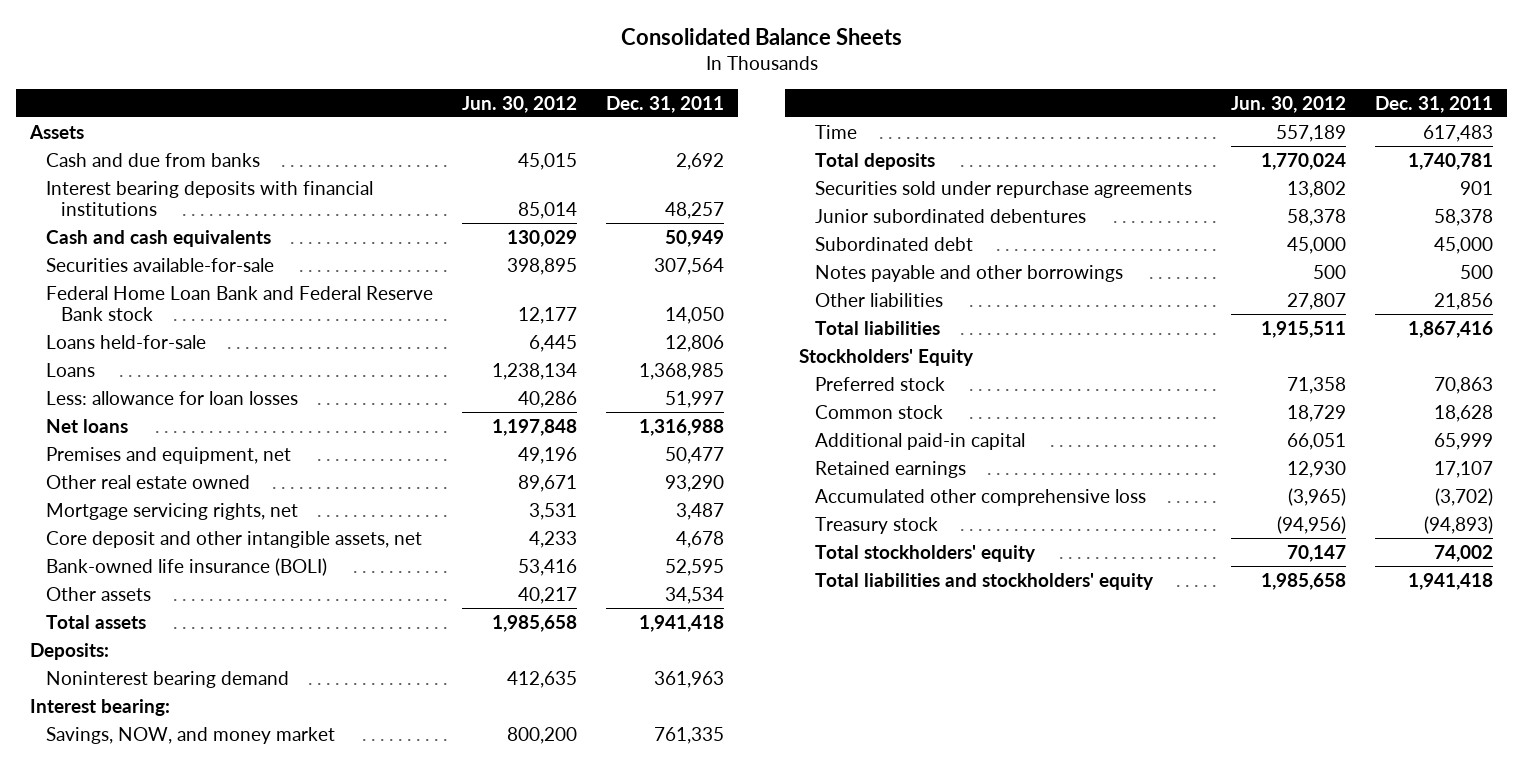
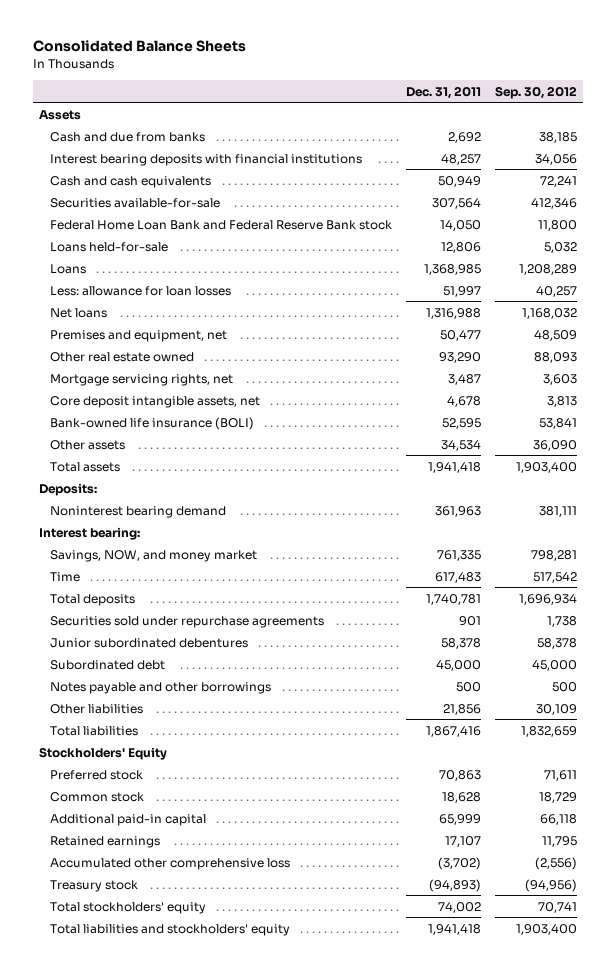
- | Jun. 30, 2012 | Dec. 31, 2011
+ | Dec. 31, 2011 | Sep. 30, 2012
- Core deposit and other intangible assets, net | 4,233 | 4,678
+ Core deposit intangible assets, net | 4,678 | 3,813

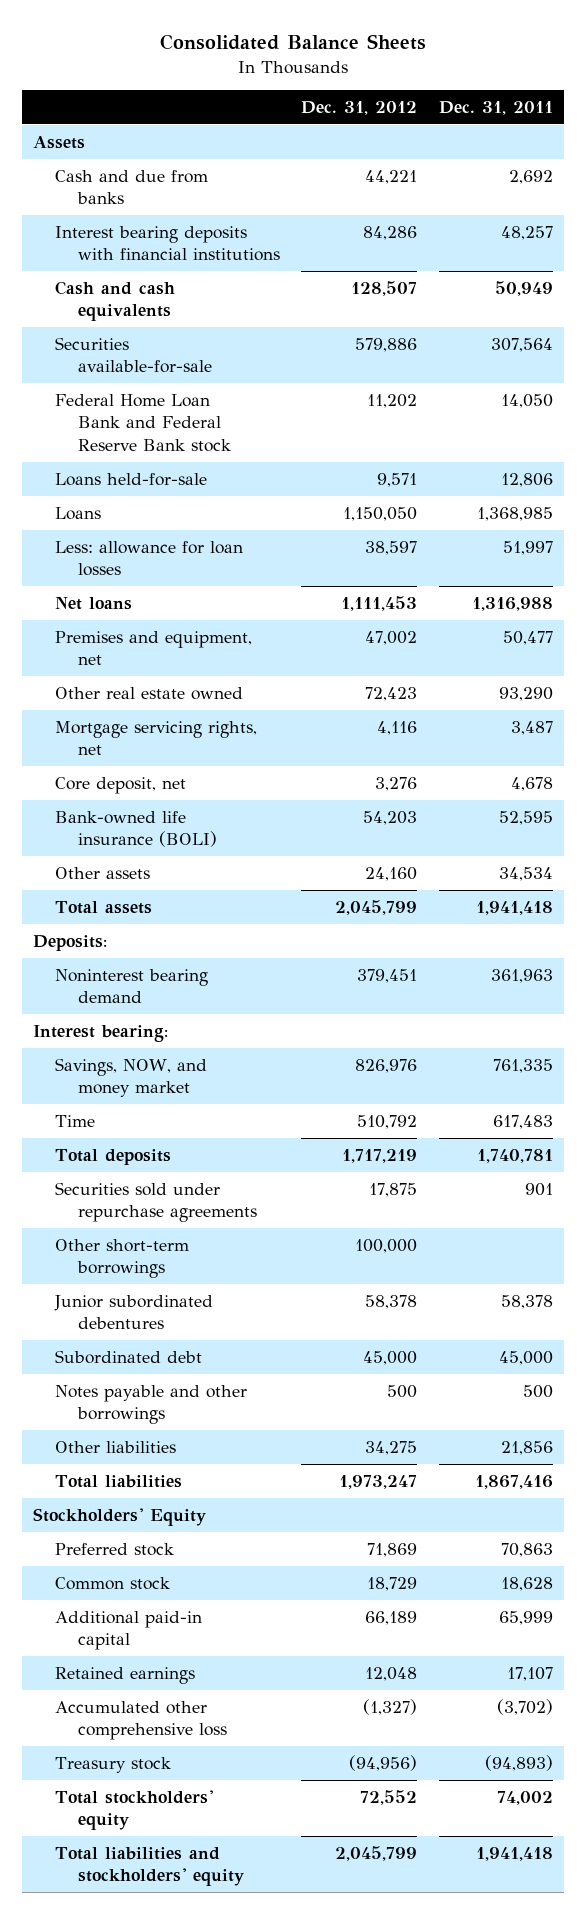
- | Dec. 31, 2011 | Sep. 30, 2012
+ | Dec. 31, 2012 | Dec. 31, 2011
- Core deposit intangible assets, net | 4,678 | 3,813
+ Core deposit, net | 3,276 | 4,678
+ Other short-term borrowings | 100,000 |

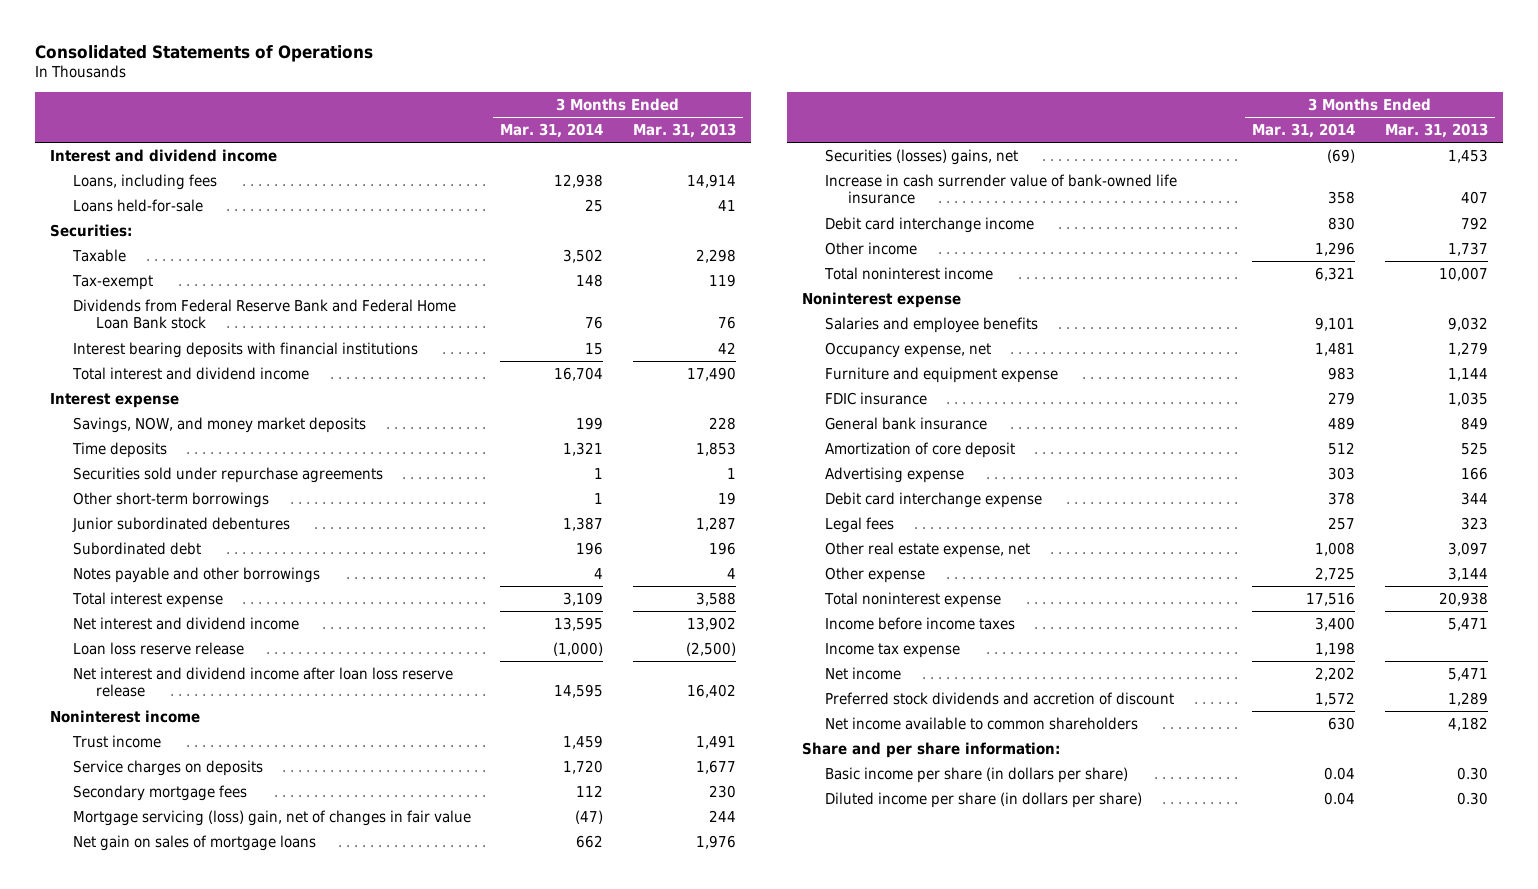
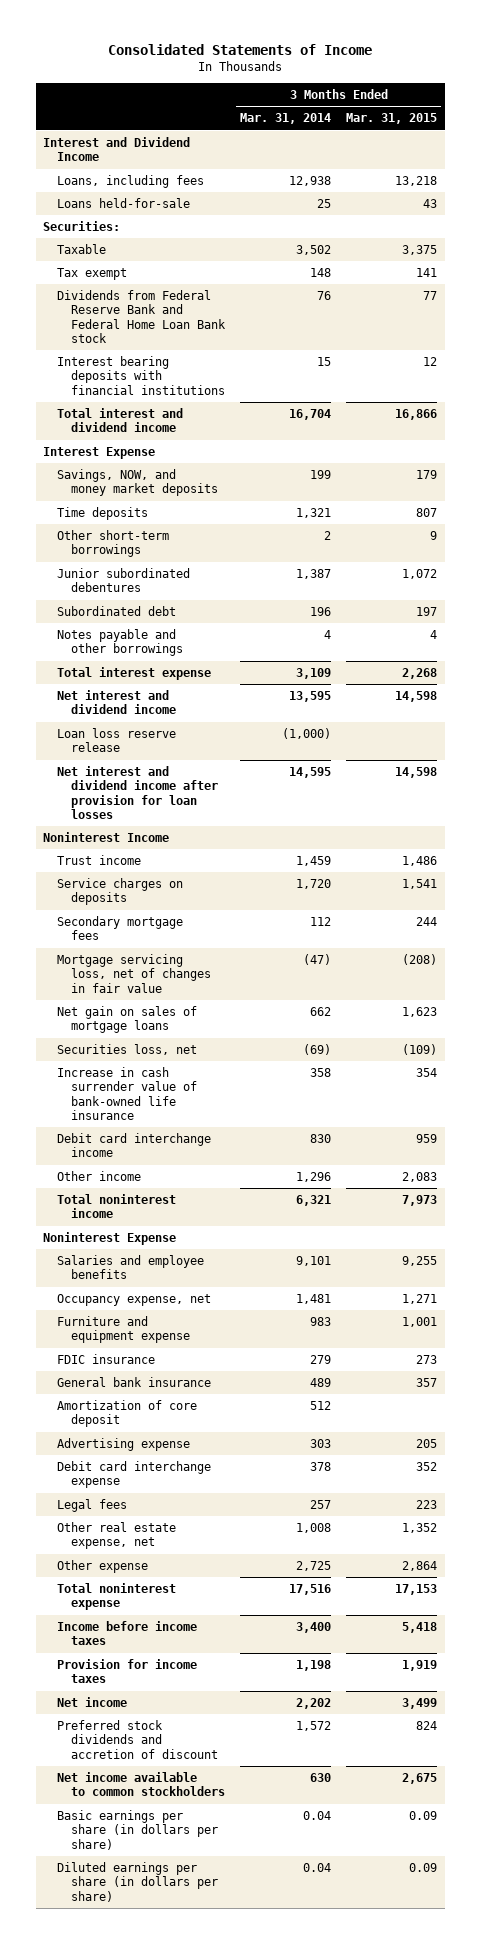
- Consolidated Statements of Operations
+ Consolidated Statements of Income
- | 3 Months Ended Mar. 31, 2014 | 3 Months Ended Mar. 31, 2013
+ | 3 Months Ended Mar. 31, 2014 | 3 Months Ended Mar. 31, 2015
- Interest and dividend income
+ Interest and Dividend Income
- Tax-exempt | 148 | 119
+ Tax exempt | 148 | 141
- Interest expense
+ Interest Expense
- Securities sold under repurchase agreements | 1 | 1
- Other short-term borrowings | 1 | 19
+ Other short-term borrowings | 2 | 9
- Net interest and dividend income after loan loss reserve release | 14,595 | 16,402
- Noninterest income
+ Net interest and dividend income after provision for loan losses | 14,595 | 14,598
+ Noninterest Income
- Mortgage servicing (loss) gain, net of changes in fair value | (47) | 244
+ Mortgage servicing loss, net of changes in fair value | (47) | (208)
- Securities (losses) gains, net | (69) | 1,453
+ Securities loss, net | (69) | (109)
- Noninterest expense
+ Noninterest Expense
- Income tax expense | 1,198 |
+ Provision for income taxes | 1,198 | 1,919
- Net income available to common shareholders | 630 | 4,182
- Share and per share information:
- Basic income per share (in dollars per share) | 0.04 | 0.30
- Diluted income per share (in dollars per share) | 0.04 | 0.30
+ Net income available to common stockholders | 630 | 2,675
+ Basic earnings per share (in dollars per share) | 0.04 | 0.09
+ Diluted earnings per share (in dollars per share) | 0.04 | 0.09

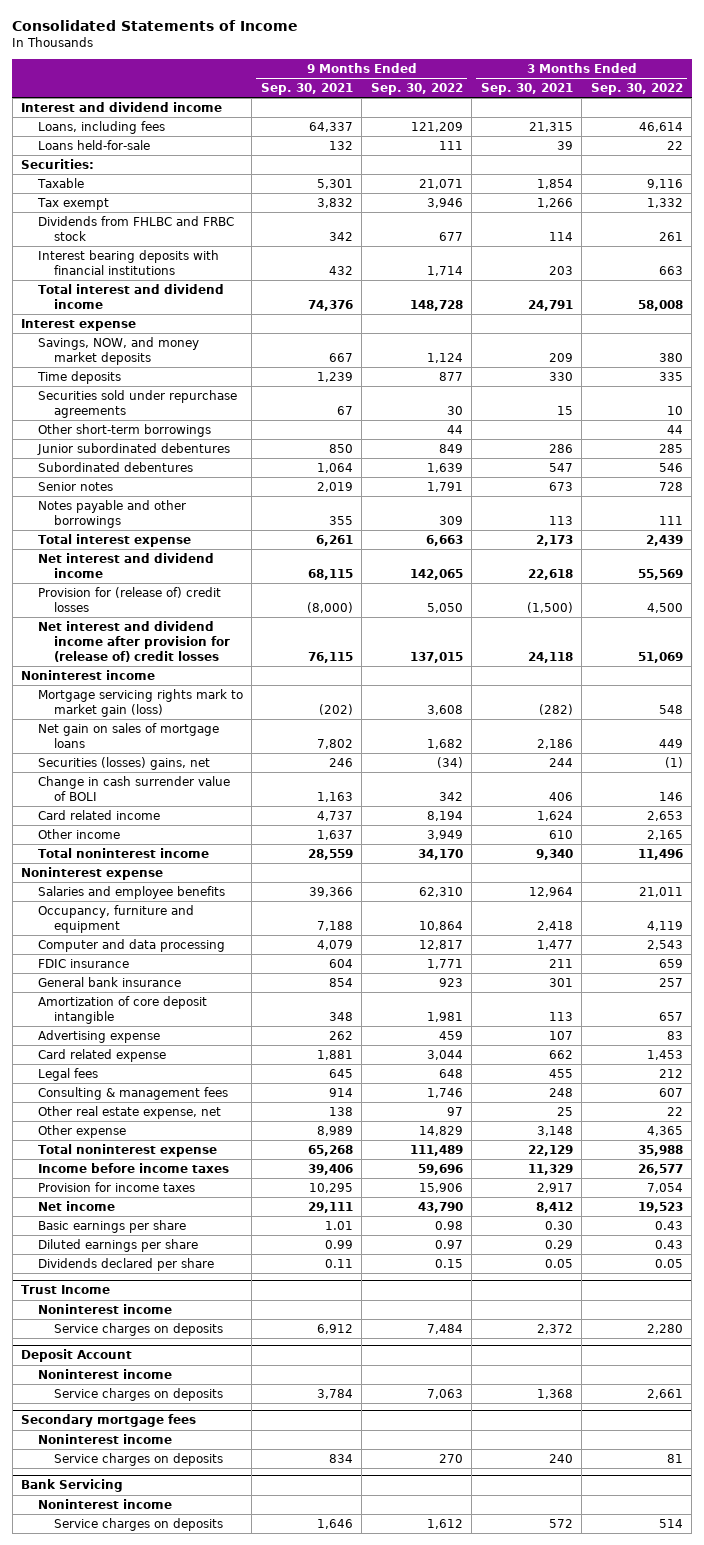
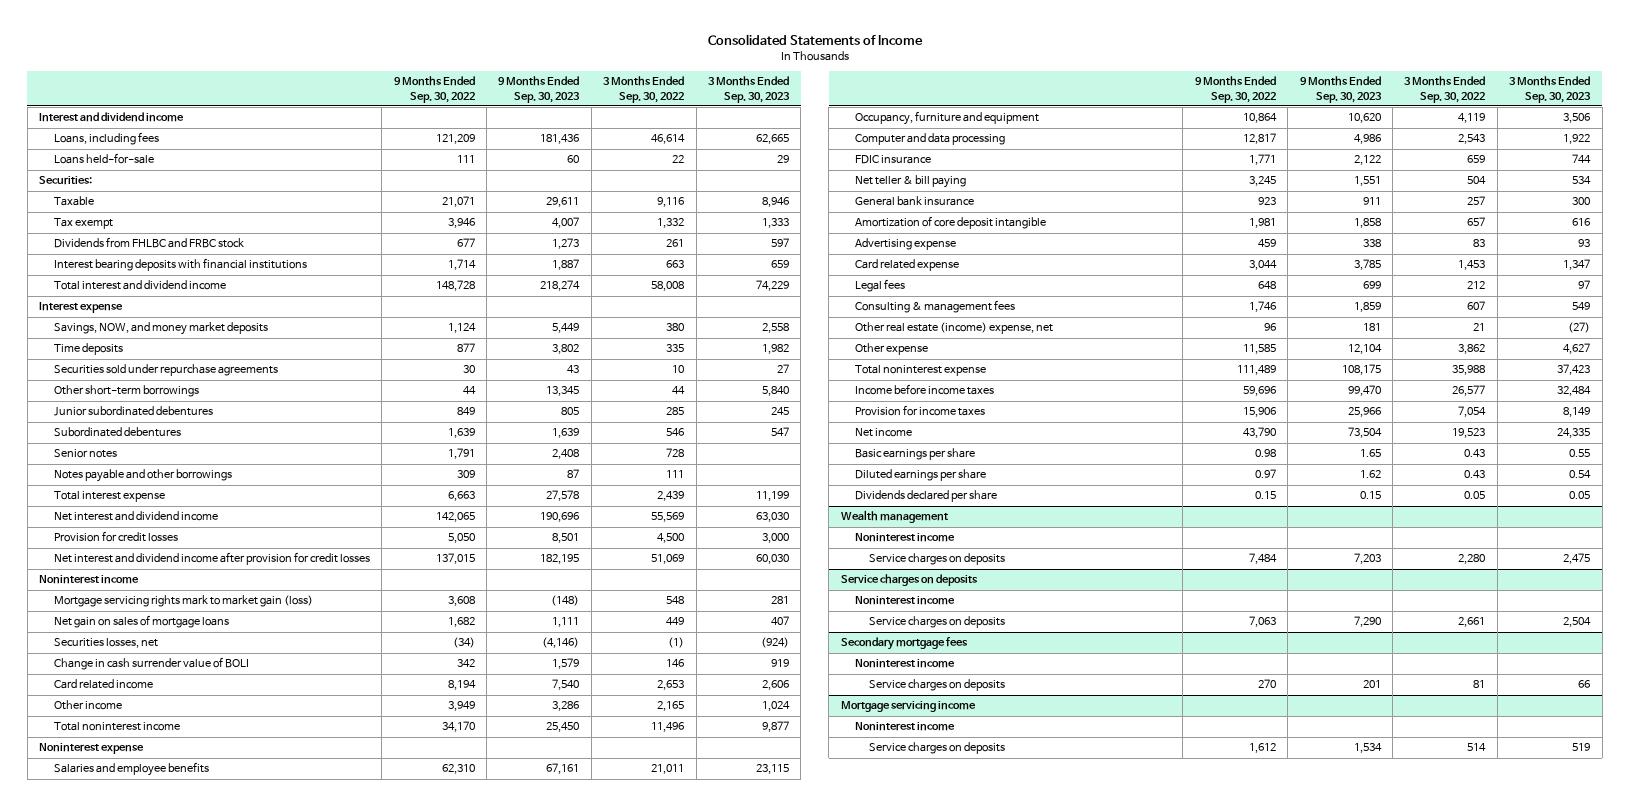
- | 9 Months Ended Sep. 30, 2021 | 9 Months Ended Sep. 30, 2022 | 3 Months Ended Sep. 30, 2021 | 3 Months Ended Sep. 30, 2022
+ | 9 Months Ended Sep. 30, 2022 | 9 Months Ended Sep. 30, 2023 | 3 Months Ended Sep. 30, 2022 | 3 Months Ended Sep. 30, 2023
- Provision for (release of) credit losses | (8,000) | 5,050 | (1,500) | 4,500
- Net interest and dividend income after provision for (release of) credit losses | 76,115 | 137,015 | 24,118 | 51,069
+ Provision for credit losses | 5,050 | 8,501 | 4,500 | 3,000
+ Net interest and dividend income after provision for credit losses | 137,015 | 182,195 | 51,069 | 60,030
- Securities (losses) gains, net | 246 | (34) | 244 | (1)
+ Securities losses, net | (34) | (4,146) | (1) | (924)
+ Net teller & bill paying | 3,245 | 1,551 | 504 | 534
- Other real estate expense, net | 138 | 97 | 25 | 22
- Other expense | 8,989 | 14,829 | 3,148 | 4,365
+ Other real estate (income) expense, net | 96 | 181 | 21 | (27)
+ Other expense | 11,585 | 12,104 | 3,862 | 4,627
- Trust Income
+ Wealth management
- Deposit Account
+ Service charges on deposits
- Bank Servicing
+ Mortgage servicing income

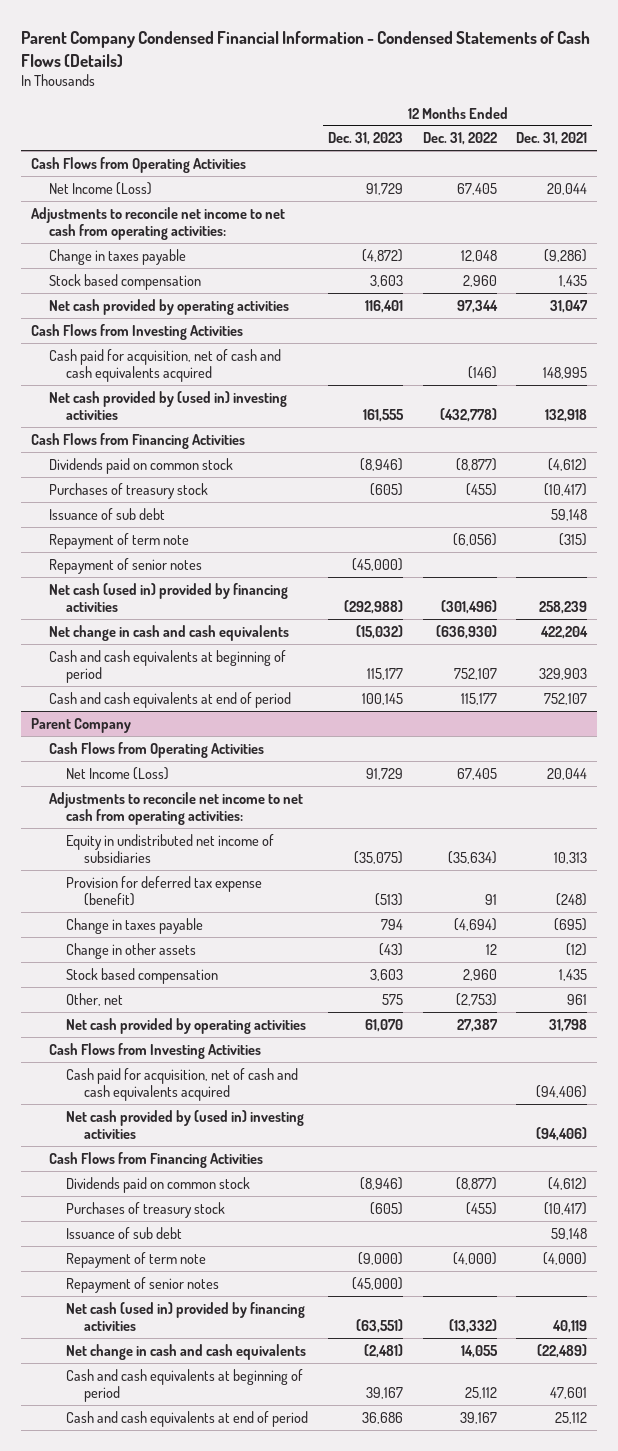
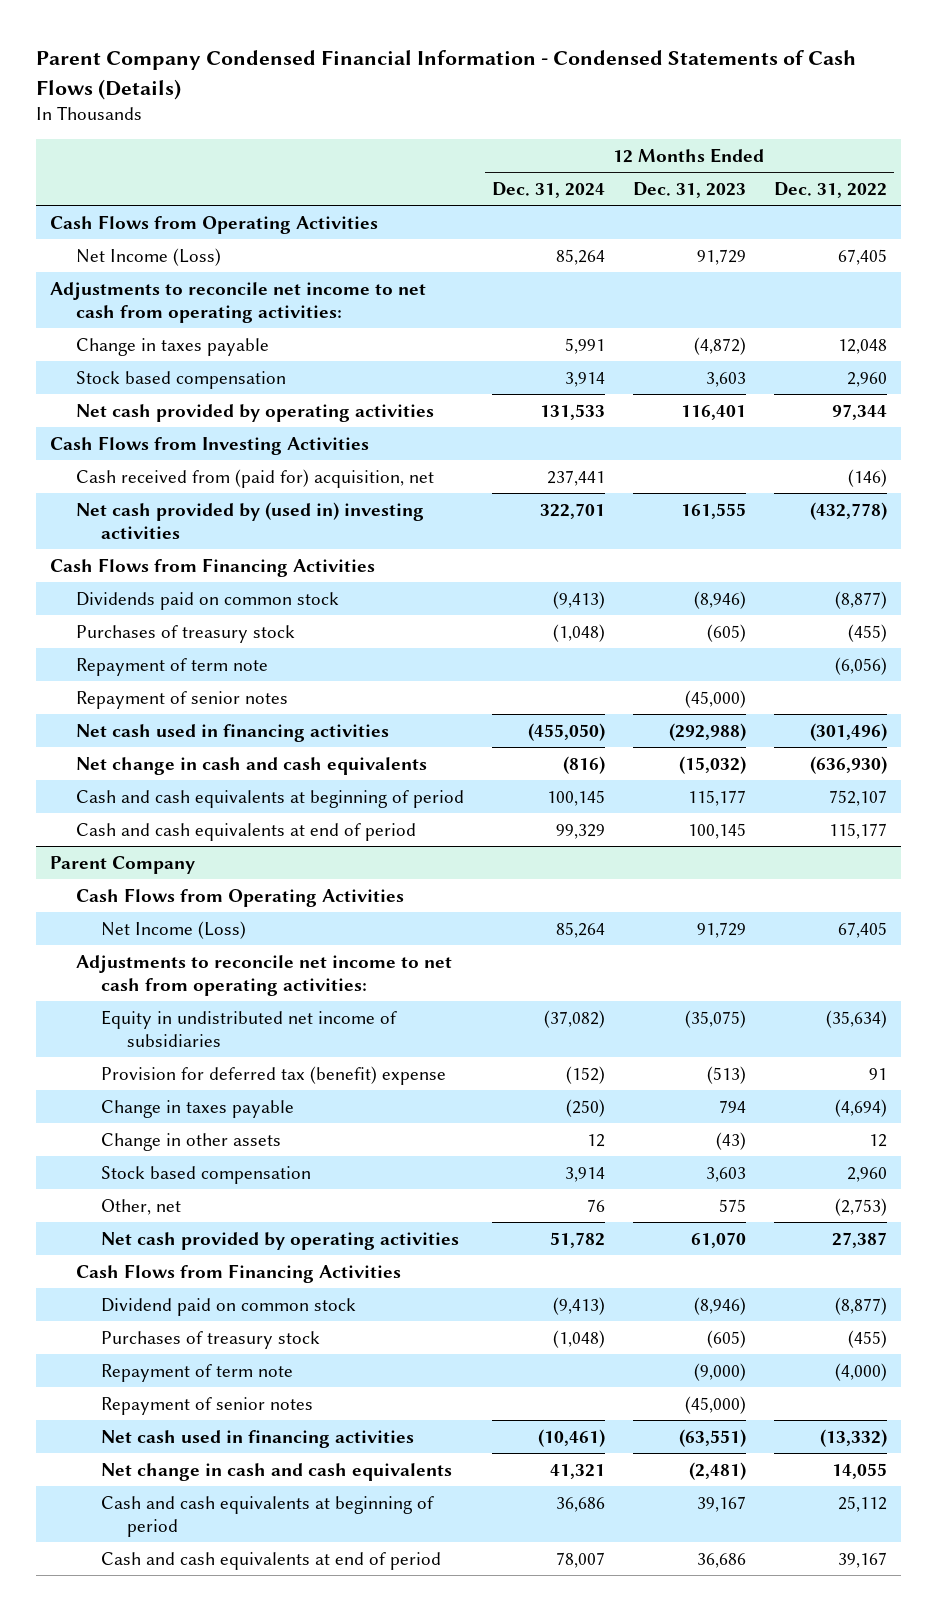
- | 12 Months Ended Dec. 31, 2023 | 12 Months Ended Dec. 31, 2022 | 12 Months Ended Dec. 31, 2021
+ | 12 Months Ended Dec. 31, 2024 | 12 Months Ended Dec. 31, 2023 | 12 Months Ended Dec. 31, 2022
- Cash paid for acquisition, net of cash and cash equivalents acquired | | (146) | 148,995
+ Cash received from (paid for) acquisition, net | 237,441 | | (146)
- Issuance of sub debt | | | 59,148
- Net cash (used in) provided by financing activities | (292,988) | (301,496) | 258,239
+ Net cash used in financing activities | (455,050) | (292,988) | (301,496)
@ Parent Company
- Provision for deferred tax expense (benefit) | (513) | 91 | (248)
+ Provision for deferred tax (benefit) expense | (152) | (513) | 91
- Cash Flows from Investing Activities
- Cash paid for acquisition, net of cash and cash equivalents acquired | | | (94,406)
- Net cash provided by (used in) investing activities | | | (94,406)
- Dividends paid on common stock | (8,946) | (8,877) | (4,612)
+ Dividend paid on common stock | (9,413) | (8,946) | (8,877)
- Issuance of sub debt | | | 59,148
- Net cash (used in) provided by financing activities | (63,551) | (13,332) | 40,119
+ Net cash used in financing activities | (10,461) | (63,551) | (13,332)

